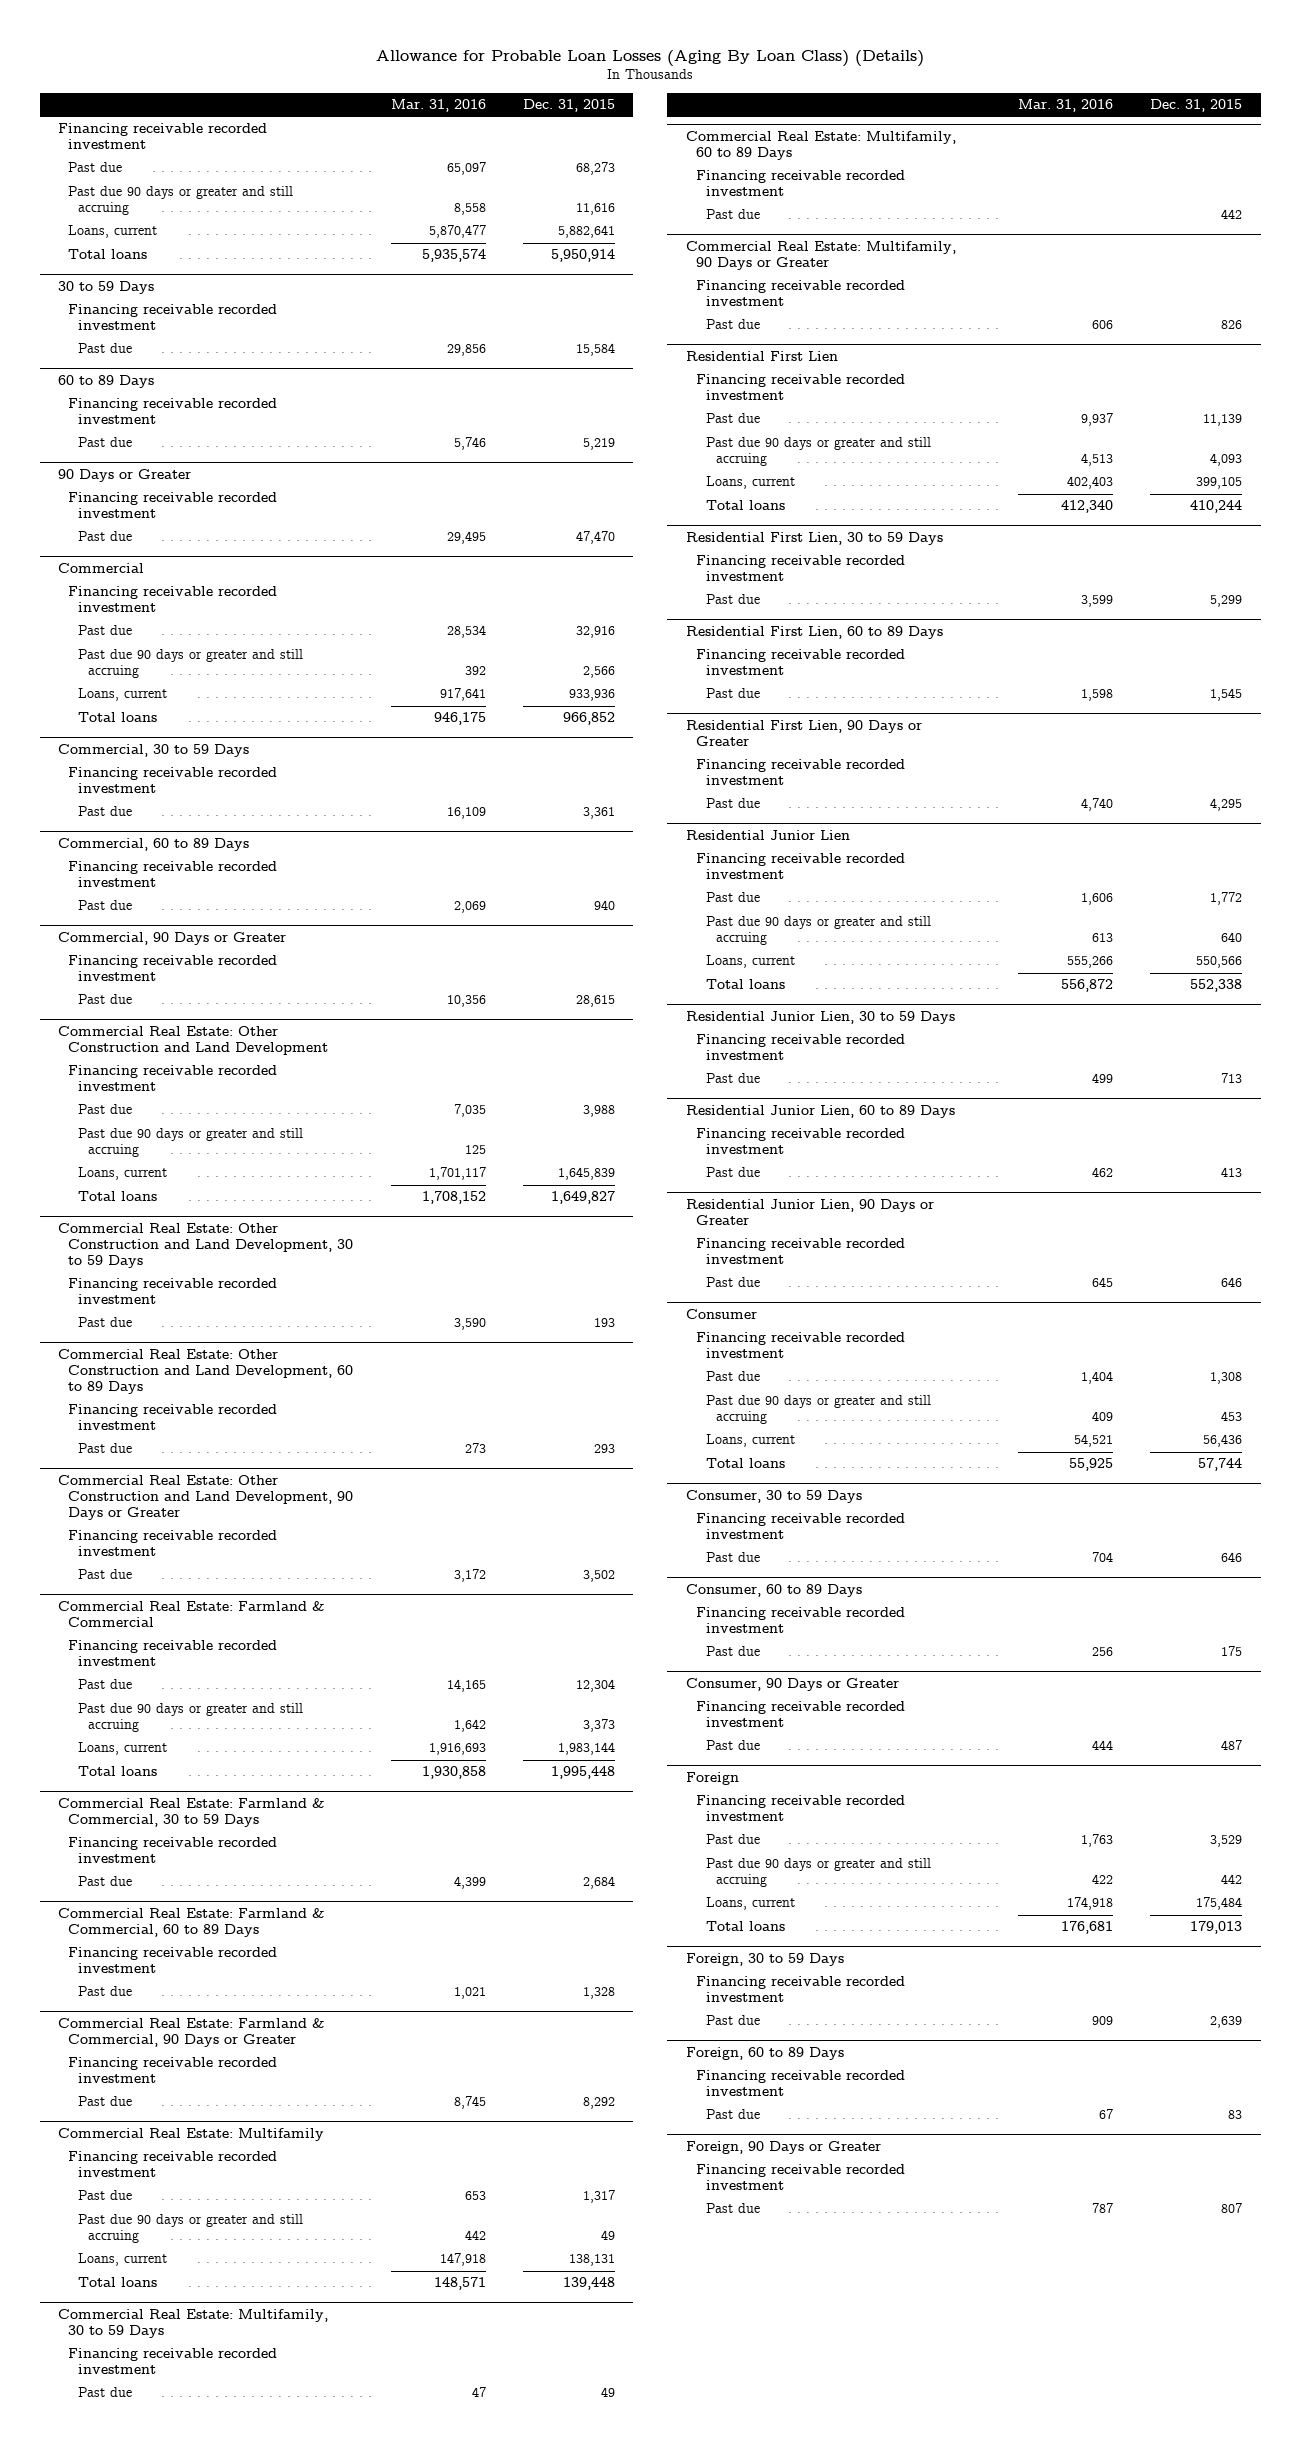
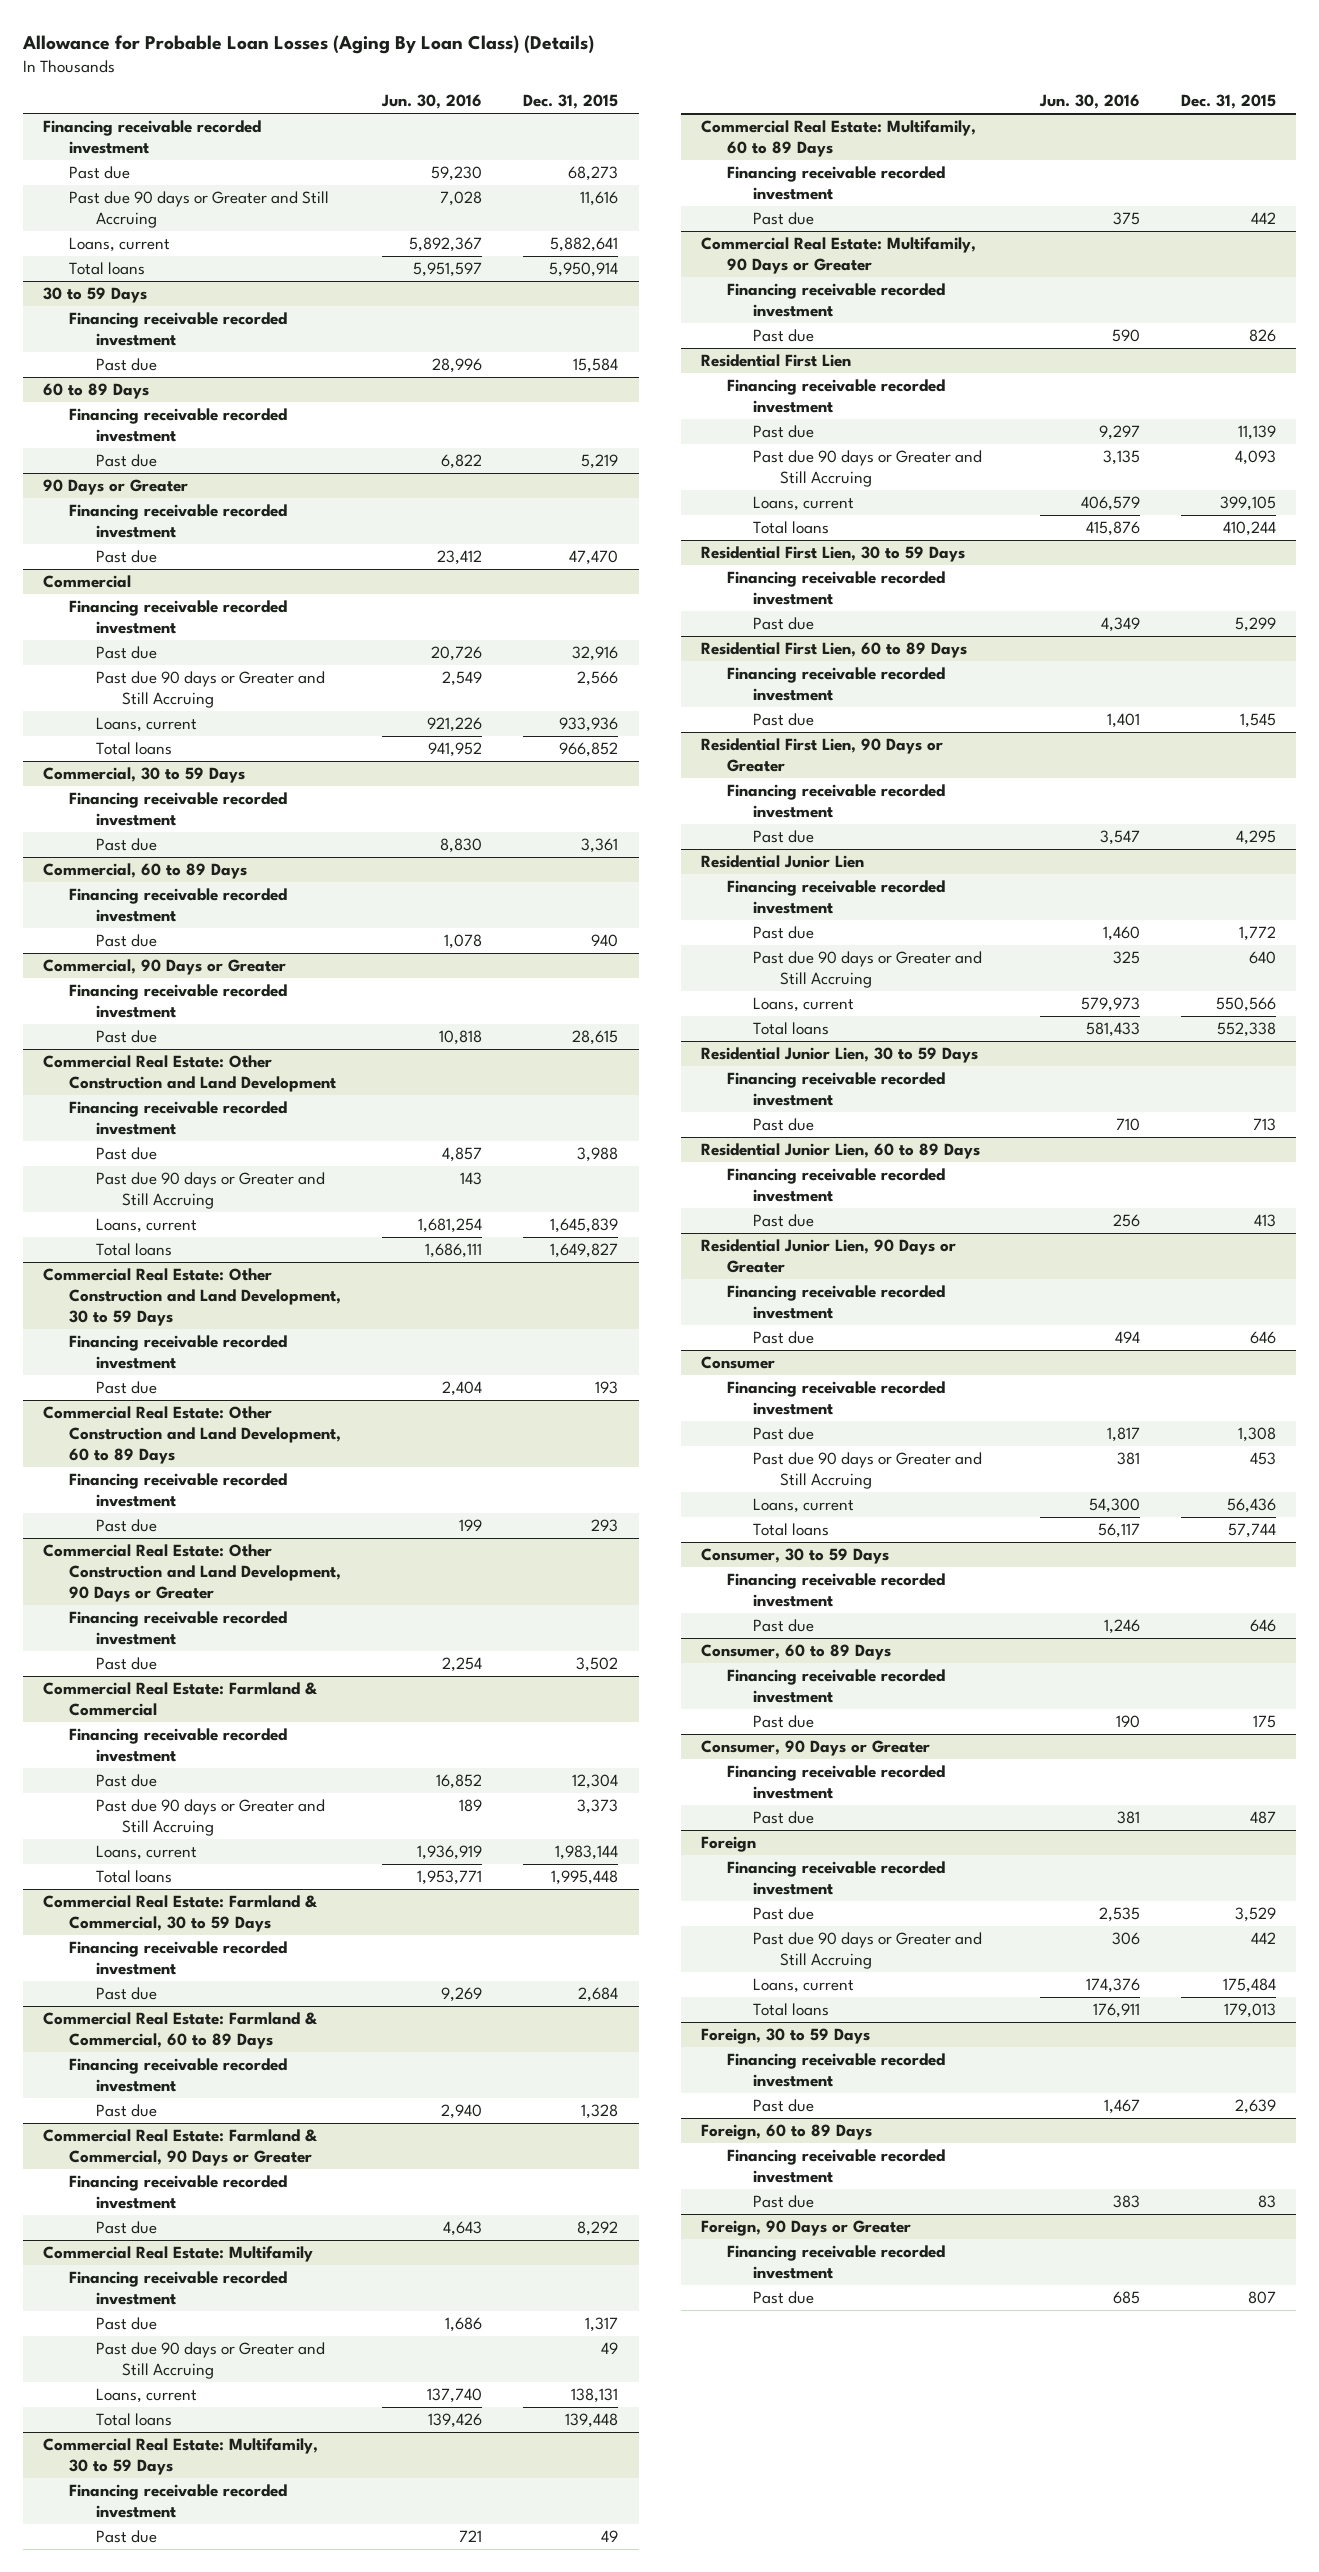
- | Mar. 31, 2016 | Dec. 31, 2015
+ | Jun. 30, 2016 | Dec. 31, 2015
- Past due 90 days or greater and still accruing | 8,558 | 11,616
+ Past due 90 days or Greater and Still Accruing | 7,028 | 11,616
@ Commercial
- Past due 90 days or greater and still accruing | 392 | 2,566
+ Past due 90 days or Greater and Still Accruing | 2,549 | 2,566
@ Commercial Real Estate: Other Construction and Land Development
- Past due 90 days or greater and still accruing | 125 |
+ Past due 90 days or Greater and Still Accruing | 143 |
@ Commercial Real Estate: Farmland & Commercial
- Past due 90 days or greater and still accruing | 1,642 | 3,373
+ Past due 90 days or Greater and Still Accruing | 189 | 3,373
@ Commercial Real Estate: Multifamily
- Past due 90 days or greater and still accruing | 442 | 49
+ Past due 90 days or Greater and Still Accruing | | 49
@ Residential First Lien
- Past due 90 days or greater and still accruing | 4,513 | 4,093
+ Past due 90 days or Greater and Still Accruing | 3,135 | 4,093
@ Residential Junior Lien
- Past due 90 days or greater and still accruing | 613 | 640
+ Past due 90 days or Greater and Still Accruing | 325 | 640
@ Consumer
- Past due 90 days or greater and still accruing | 409 | 453
+ Past due 90 days or Greater and Still Accruing | 381 | 453
@ Foreign
- Past due 90 days or greater and still accruing | 422 | 442
+ Past due 90 days or Greater and Still Accruing | 306 | 442

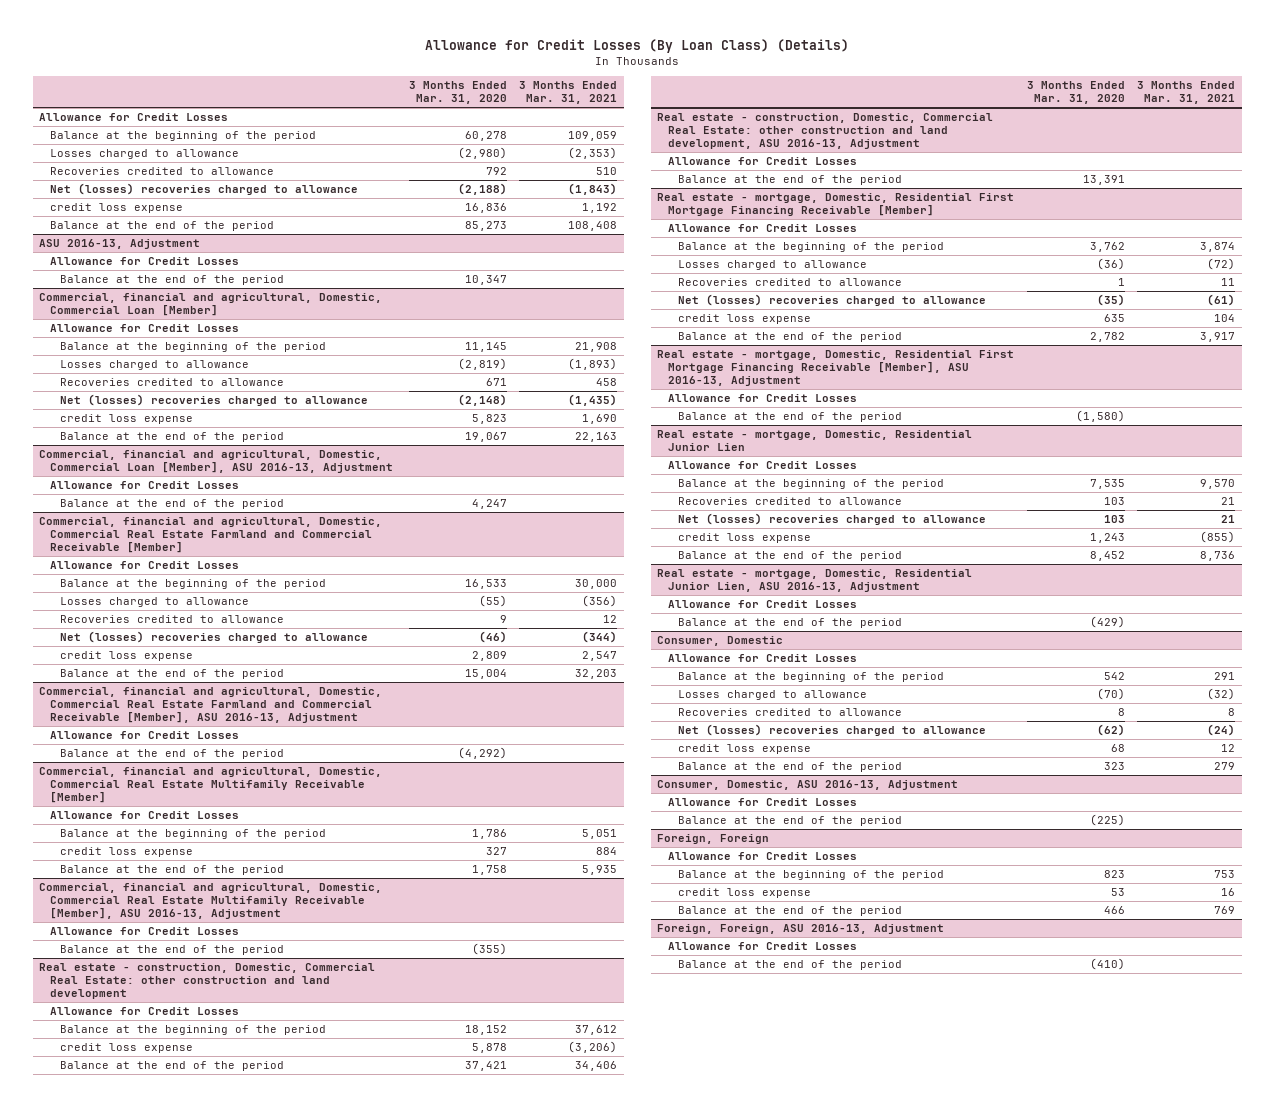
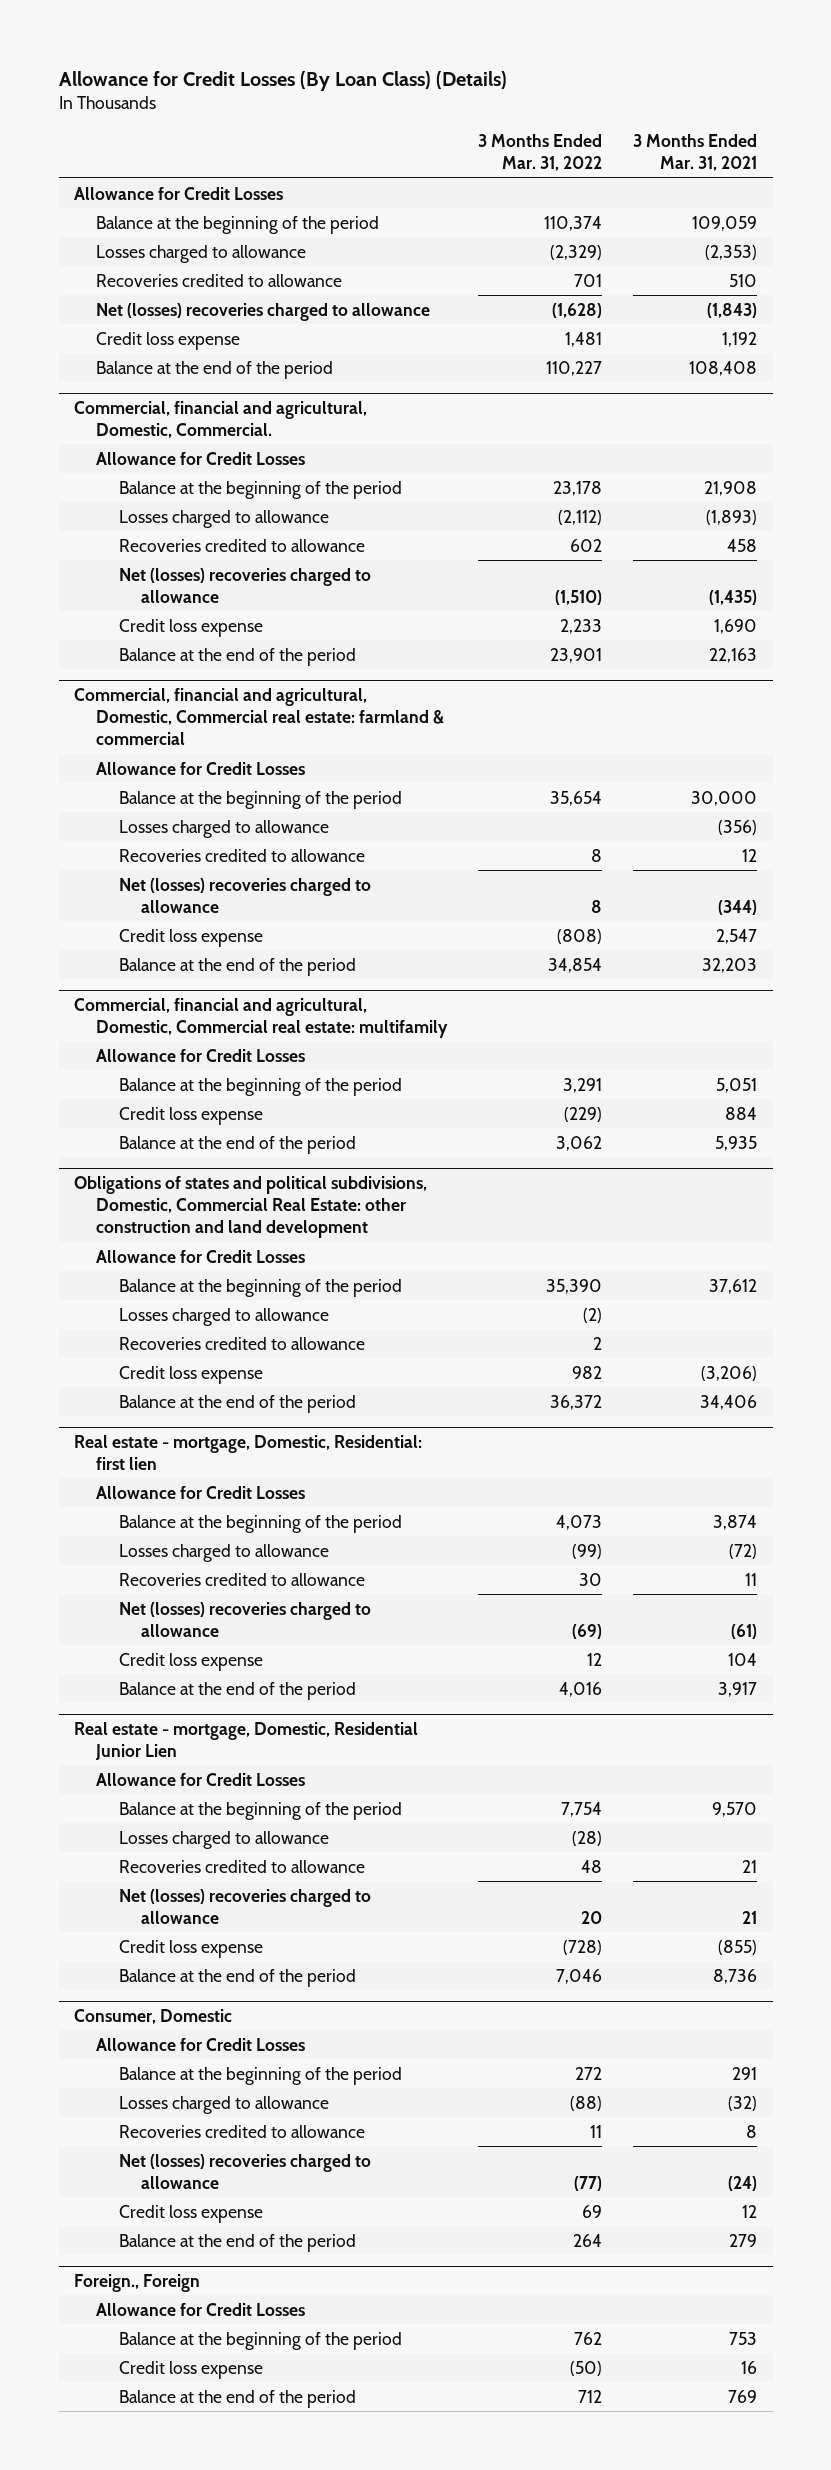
- | 3 Months Ended Mar. 31, 2020 | 3 Months Ended Mar. 31, 2021
+ | 3 Months Ended Mar. 31, 2022 | 3 Months Ended Mar. 31, 2021
- credit loss expense | 16,836 | 1,192
+ Credit loss expense | 1,481 | 1,192
- ASU 2016-13, Adjustment
- Allowance for Credit Losses
- Balance at the end of the period | 10,347 |
- Commercial, financial and agricultural, Domestic, Commercial Loan [Member]
+ Commercial, financial and agricultural, Domestic, Commercial.
- credit loss expense | 5,823 | 1,690
+ Credit loss expense | 2,233 | 1,690
- Commercial, financial and agricultural, Domestic, Commercial Loan [Member], ASU 2016-13, Adjustment
- Allowance for Credit Losses
- Balance at the end of the period | 4,247 |
- Commercial, financial and agricultural, Domestic, Commercial Real Estate Farmland and Commercial Receivable [Member]
+ Commercial, financial and agricultural, Domestic, Commercial real estate: farmland & commercial
- credit loss expense | 2,809 | 2,547
+ Credit loss expense | (808) | 2,547
- Commercial, financial and agricultural, Domestic, Commercial Real Estate Farmland and Commercial Receivable [Member], ASU 2016-13, Adjustment
- Allowance for Credit Losses
- Balance at the end of the period | (4,292) |
- Commercial, financial and agricultural, Domestic, Commercial Real Estate Multifamily Receivable [Member]
+ Commercial, financial and agricultural, Domestic, Commercial real estate: multifamily
- credit loss expense | 327 | 884
+ Credit loss expense | (229) | 884
- Commercial, financial and agricultural, Domestic, Commercial Real Estate Multifamily Receivable [Member], ASU 2016-13, Adjustment
- Allowance for Credit Losses
- Balance at the end of the period | (355) |
- Real estate - construction, Domestic, Commercial Real Estate: other construction and land development
+ Obligations of states and political subdivisions, Domestic, Commercial Real Estate: other construction and land development
- credit loss expense | 5,878 | (3,206)
+ Losses charged to allowance | (2) |
+ Recoveries credited to allowance | 2 |
+ Credit loss expense | 982 | (3,206)
- Real estate - construction, Domestic, Commercial Real Estate: other construction and land development, ASU 2016-13, Adjustment
- Allowance for Credit Losses
- Balance at the end of the period | 13,391 |
- Real estate - mortgage, Domestic, Residential First Mortgage Financing Receivable [Member]
+ Real estate - mortgage, Domestic, Residential: first lien
- credit loss expense | 635 | 104
+ Credit loss expense | 12 | 104
- Real estate - mortgage, Domestic, Residential First Mortgage Financing Receivable [Member], ASU 2016-13, Adjustment
- Allowance for Credit Losses
- Balance at the end of the period | (1,580) |
@ Real estate - mortgage, Domestic, Residential Junior Lien
+ Losses charged to allowance | (28) |
- credit loss expense | 1,243 | (855)
+ Credit loss expense | (728) | (855)
- Real estate - mortgage, Domestic, Residential Junior Lien, ASU 2016-13, Adjustment
- Allowance for Credit Losses
- Balance at the end of the period | (429) |
@ Consumer, Domestic
- credit loss expense | 68 | 12
+ Credit loss expense | 69 | 12
- Consumer, Domestic, ASU 2016-13, Adjustment
- Allowance for Credit Losses
- Balance at the end of the period | (225) |
- Foreign, Foreign
+ Foreign., Foreign
- credit loss expense | 53 | 16
+ Credit loss expense | (50) | 16
- Foreign, Foreign, ASU 2016-13, Adjustment
- Allowance for Credit Losses
- Balance at the end of the period | (410) |

